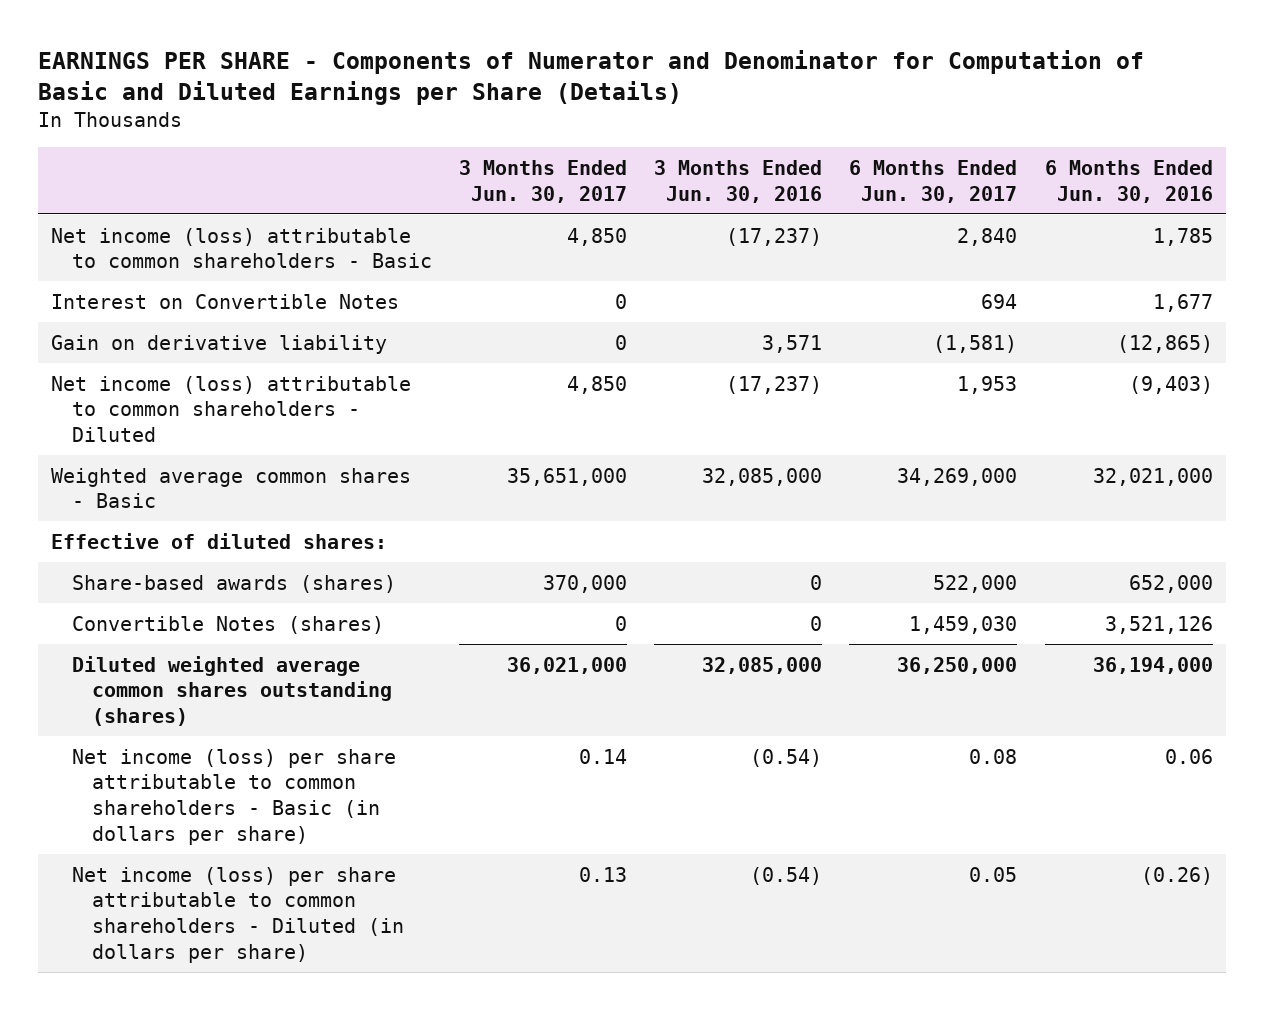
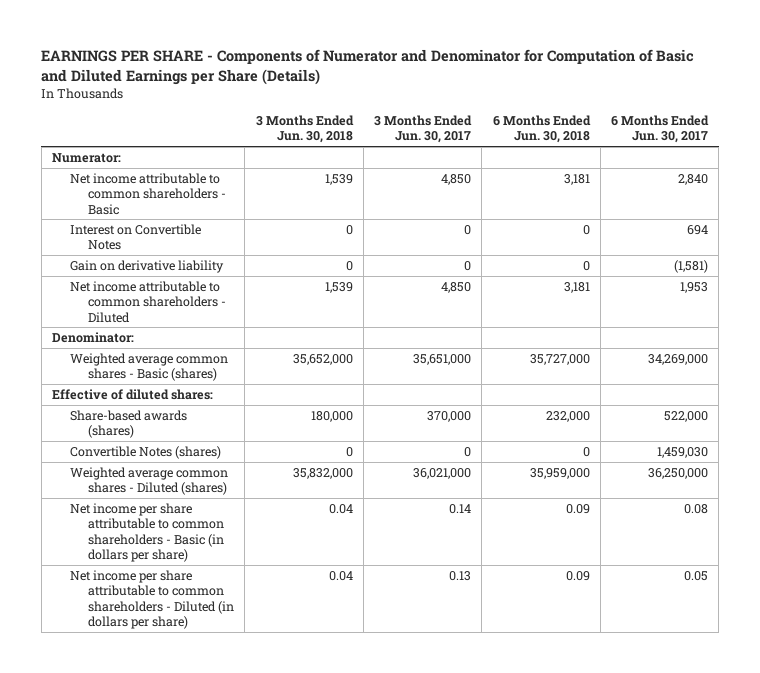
- | 3 Months Ended Jun. 30, 2017 | 3 Months Ended Jun. 30, 2016 | 6 Months Ended Jun. 30, 2017 | 6 Months Ended Jun. 30, 2016
+ | 3 Months Ended Jun. 30, 2018 | 3 Months Ended Jun. 30, 2017 | 6 Months Ended Jun. 30, 2018 | 6 Months Ended Jun. 30, 2017
- Net income (loss) attributable to common shareholders - Basic | 4,850 | (17,237) | 2,840 | 1,785
+ Numerator:
+ Net income attributable to common shareholders - Basic | 1,539 | 4,850 | 3,181 | 2,840
- Net income (loss) attributable to common shareholders - Diluted | 4,850 | (17,237) | 1,953 | (9,403)
- Weighted average common shares - Basic | 35,651,000 | 32,085,000 | 34,269,000 | 32,021,000
+ Net income attributable to common shareholders - Diluted | 1,539 | 4,850 | 3,181 | 1,953
+ Denominator:
+ Weighted average common shares - Basic (shares) | 35,652,000 | 35,651,000 | 35,727,000 | 34,269,000
- Diluted weighted average common shares outstanding (shares) | 36,021,000 | 32,085,000 | 36,250,000 | 36,194,000
- Net income (loss) per share attributable to common shareholders - Basic (in dollars per share) | 0.14 | (0.54) | 0.08 | 0.06
- Net income (loss) per share attributable to common shareholders - Diluted (in dollars per share) | 0.13 | (0.54) | 0.05 | (0.26)
+ Weighted average common shares - Diluted (shares) | 35,832,000 | 36,021,000 | 35,959,000 | 36,250,000
+ Net income per share attributable to common shareholders - Basic (in dollars per share) | 0.04 | 0.14 | 0.09 | 0.08
+ Net income per share attributable to common shareholders - Diluted (in dollars per share) | 0.04 | 0.13 | 0.09 | 0.05

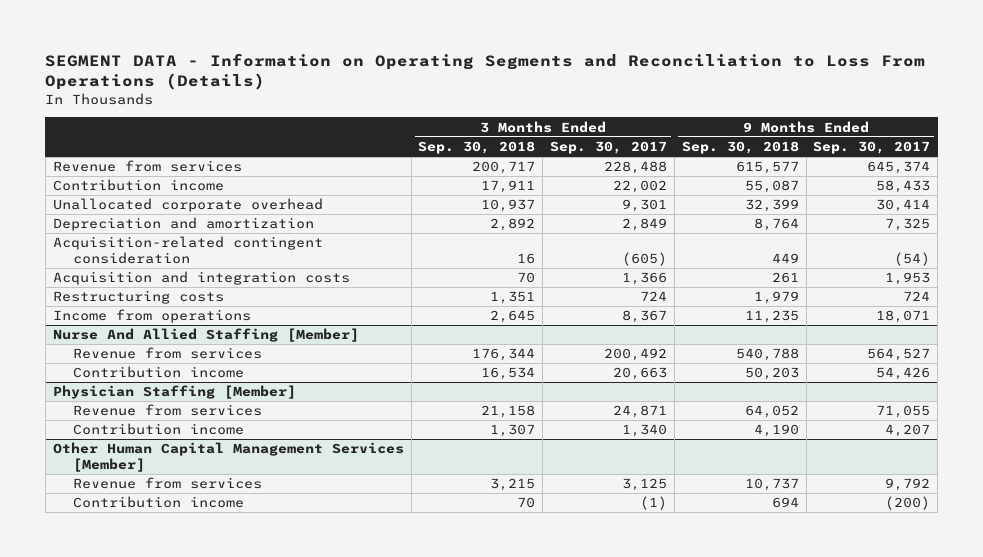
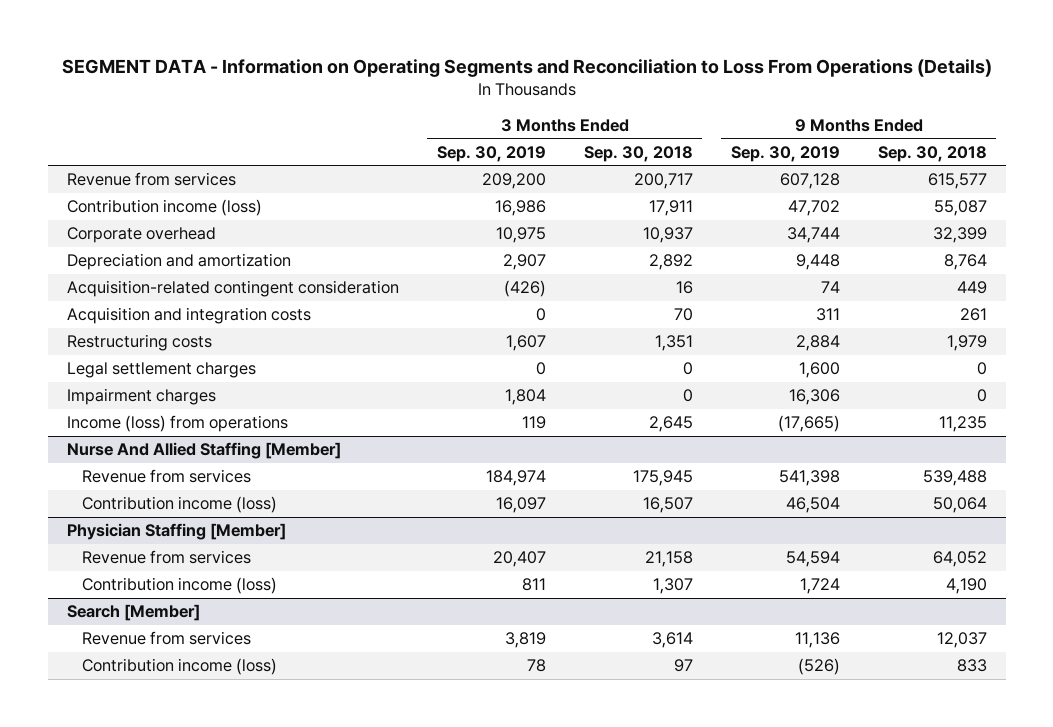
- | 3 Months Ended Sep. 30, 2018 | 3 Months Ended Sep. 30, 2017 | 9 Months Ended Sep. 30, 2018 | 9 Months Ended Sep. 30, 2017
+ | 3 Months Ended Sep. 30, 2019 | 3 Months Ended Sep. 30, 2018 | 9 Months Ended Sep. 30, 2019 | 9 Months Ended Sep. 30, 2018
- Contribution income | 17,911 | 22,002 | 55,087 | 58,433
- Unallocated corporate overhead | 10,937 | 9,301 | 32,399 | 30,414
+ Contribution income (loss) | 16,986 | 17,911 | 47,702 | 55,087
+ Corporate overhead | 10,975 | 10,937 | 34,744 | 32,399
- Income from operations | 2,645 | 8,367 | 11,235 | 18,071
+ Legal settlement charges | 0 | 0 | 1,600 | 0
+ Impairment charges | 1,804 | 0 | 16,306 | 0
+ Income (loss) from operations | 119 | 2,645 | (17,665) | 11,235
@ Nurse And Allied Staffing [Member]
- Revenue from services | 176,344 | 200,492 | 540,788 | 564,527
- Contribution income | 16,534 | 20,663 | 50,203 | 54,426
+ Revenue from services | 184,974 | 175,945 | 541,398 | 539,488
+ Contribution income (loss) | 16,097 | 16,507 | 46,504 | 50,064
@ Physician Staffing [Member]
- Contribution income | 1,307 | 1,340 | 4,190 | 4,207
- Other Human Capital Management Services [Member]
- Revenue from services | 3,215 | 3,125 | 10,737 | 9,792
- Contribution income | 70 | (1) | 694 | (200)
@ Physician Staffing [Member]
+ Contribution income (loss) | 811 | 1,307 | 1,724 | 4,190
+ Search [Member]
+ Revenue from services | 3,819 | 3,614 | 11,136 | 12,037
+ Contribution income (loss) | 78 | 97 | (526) | 833

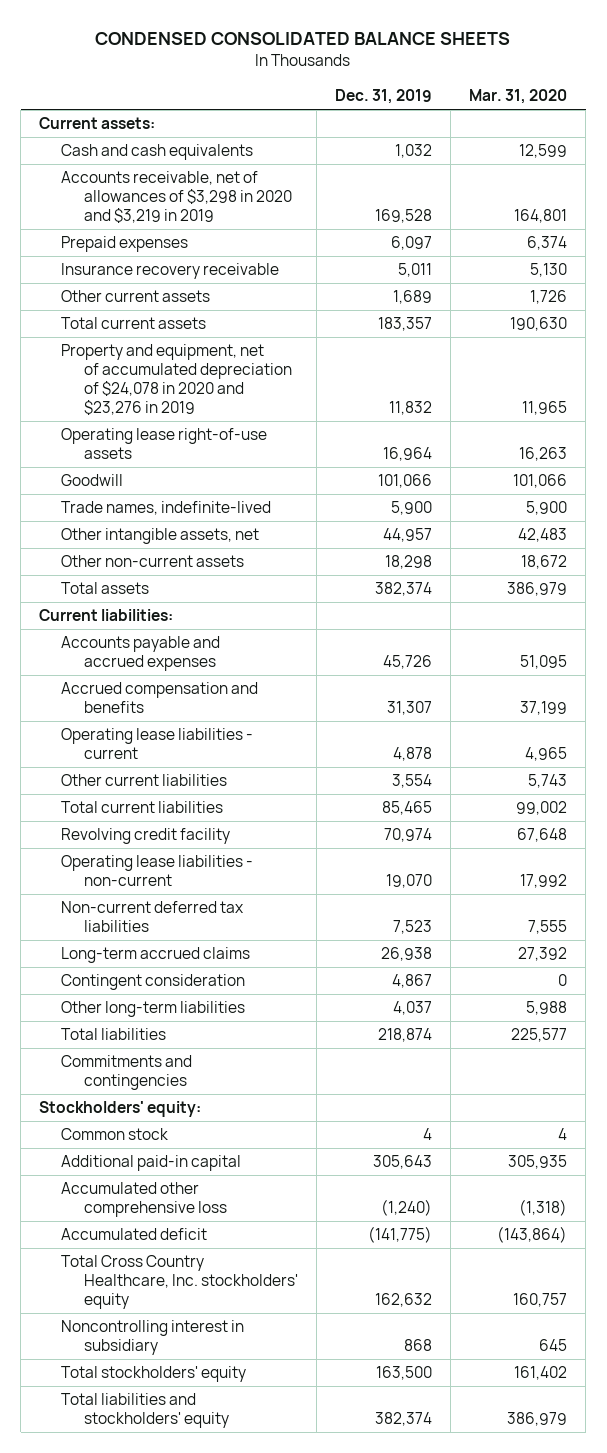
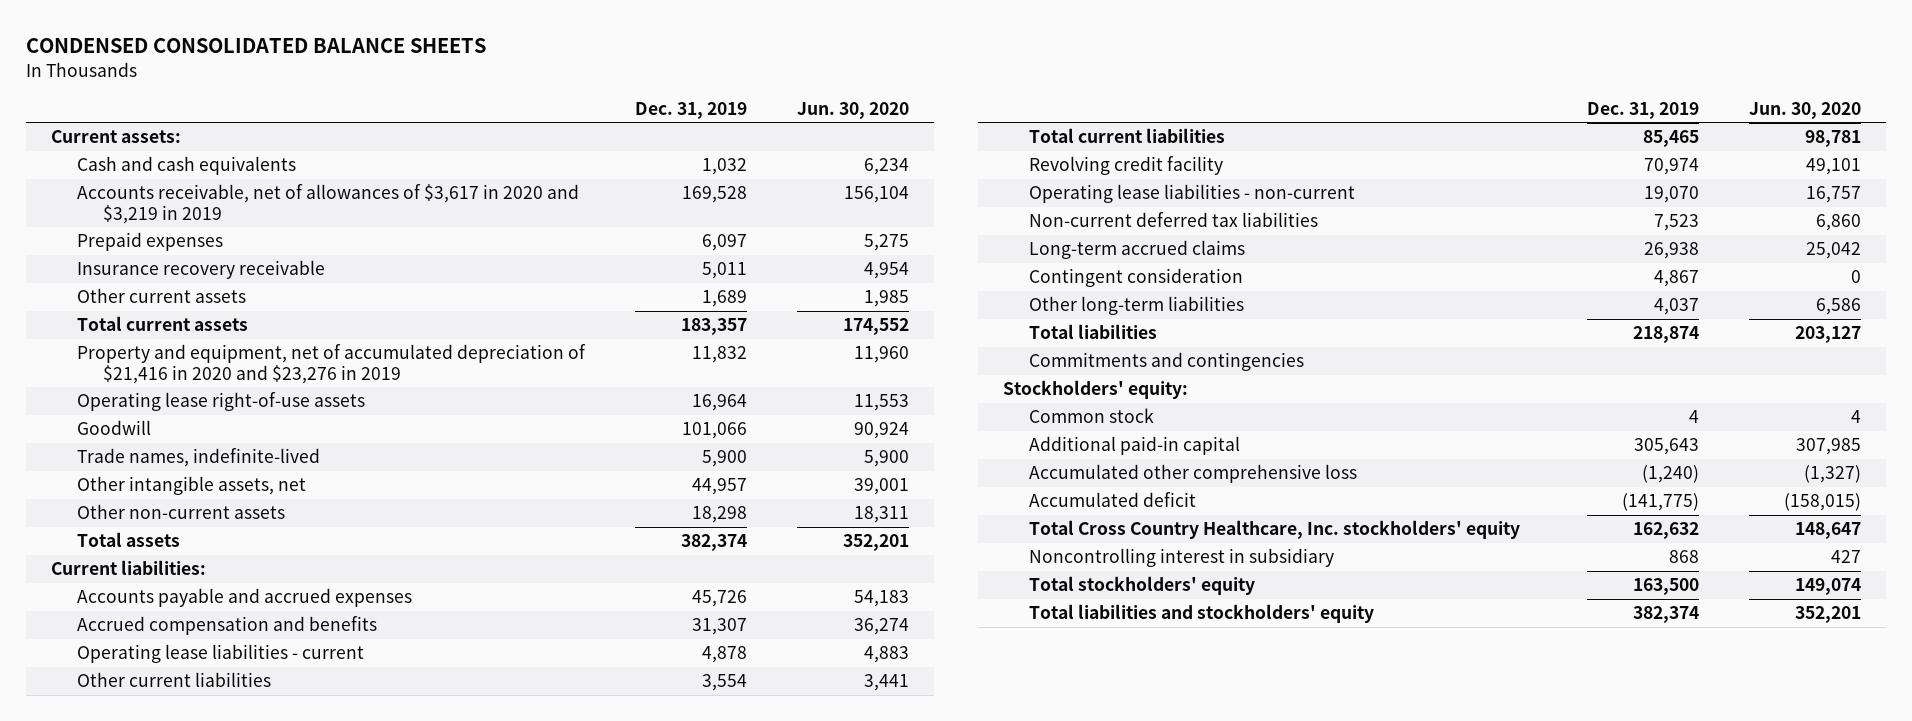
- | Dec. 31, 2019 | Mar. 31, 2020
+ | Dec. 31, 2019 | Jun. 30, 2020
- Accounts receivable, net of allowances of $3,298 in 2020 and $3,219 in 2019 | 169,528 | 164,801
+ Accounts receivable, net of allowances of $3,617 in 2020 and $3,219 in 2019 | 169,528 | 156,104
- Property and equipment, net of accumulated depreciation of $24,078 in 2020 and $23,276 in 2019 | 11,832 | 11,965
+ Property and equipment, net of accumulated depreciation of $21,416 in 2020 and $23,276 in 2019 | 11,832 | 11,960

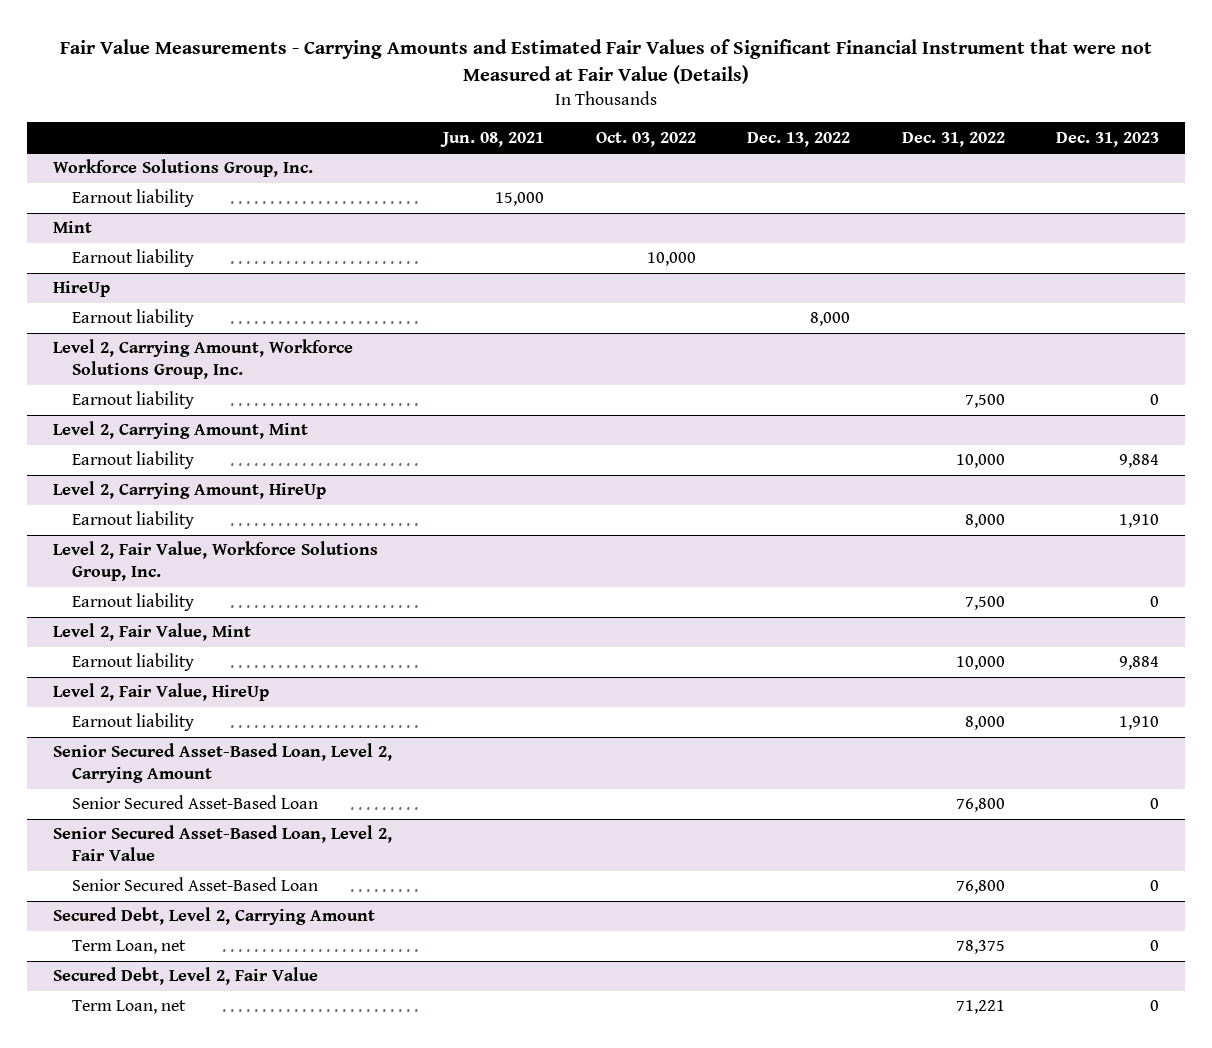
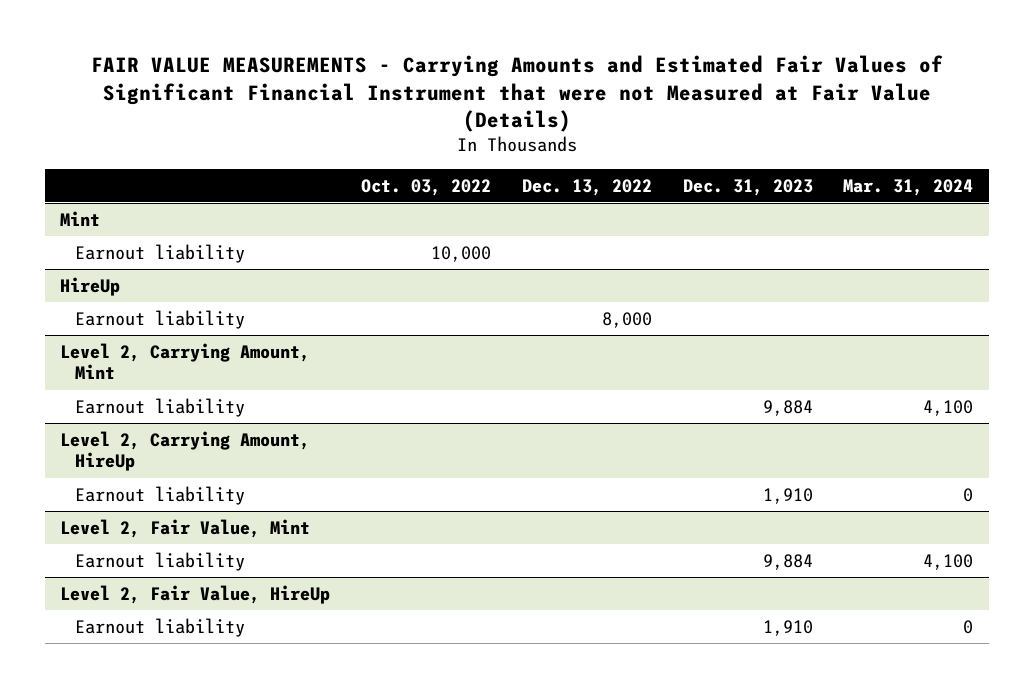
- Fair Value Measurements - Carrying Amounts and Estimated Fair Values of Significant Financial Instrument that were not Measured at Fair Value (Details)
+ FAIR VALUE MEASUREMENTS - Carrying Amounts and Estimated Fair Values of Significant Financial Instrument that were not Measured at Fair Value (Details)
- | Jun. 08, 2021 | Oct. 03, 2022 | Dec. 13, 2022 | Dec. 31, 2022 | Dec. 31, 2023
+ | Oct. 03, 2022 | Dec. 13, 2022 | Dec. 31, 2023 | Mar. 31, 2024
- Workforce Solutions Group, Inc.
- Earnout liability | 15,000 | | | |
- Level 2, Carrying Amount, Workforce Solutions Group, Inc.
- Earnout liability | | | | 7,500 | 0
- Level 2, Fair Value, Workforce Solutions Group, Inc.
- Earnout liability | | | | 7,500 | 0
- Senior Secured Asset-Based Loan, Level 2, Carrying Amount
- Senior Secured Asset-Based Loan | | | | 76,800 | 0
- Senior Secured Asset-Based Loan, Level 2, Fair Value
- Senior Secured Asset-Based Loan | | | | 76,800 | 0
- Secured Debt, Level 2, Carrying Amount
- Term Loan, net | | | | 78,375 | 0
- Secured Debt, Level 2, Fair Value
- Term Loan, net | | | | 71,221 | 0

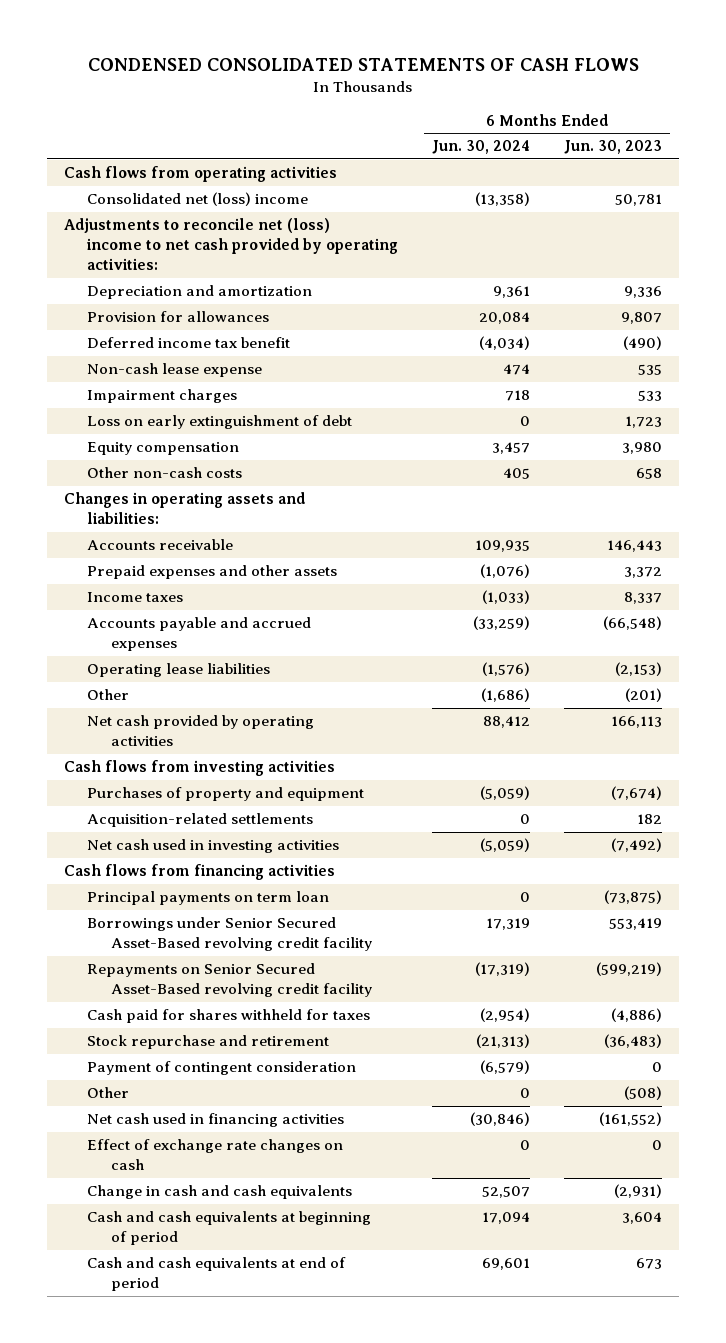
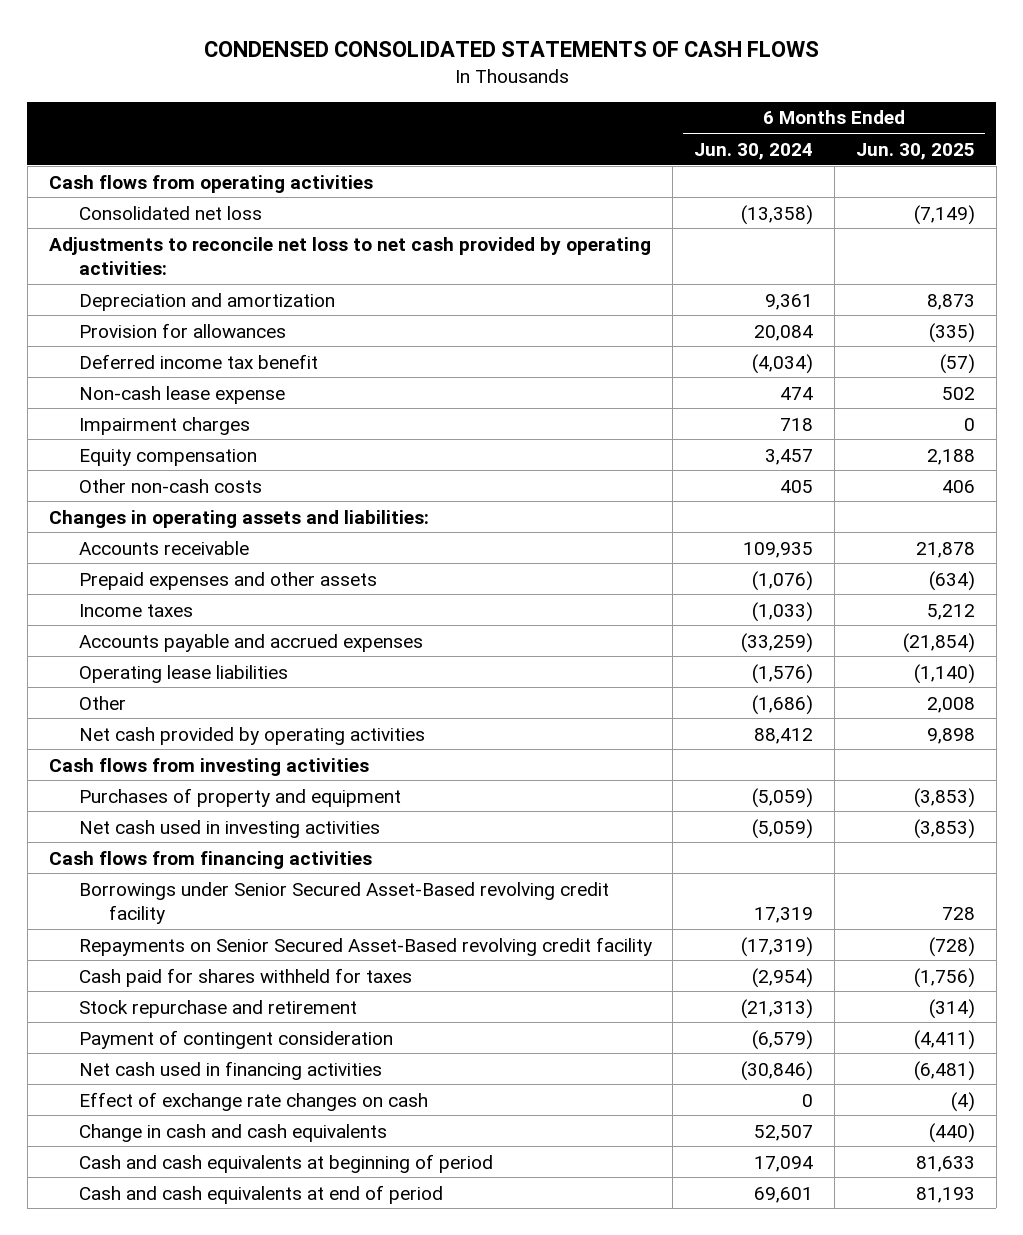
- | 6 Months Ended Jun. 30, 2024 | 6 Months Ended Jun. 30, 2023
+ | 6 Months Ended Jun. 30, 2024 | 6 Months Ended Jun. 30, 2025
- Consolidated net (loss) income | (13,358) | 50,781
- Adjustments to reconcile net (loss) income to net cash provided by operating activities:
+ Consolidated net loss | (13,358) | (7,149)
+ Adjustments to reconcile net loss to net cash provided by operating activities:
- Loss on early extinguishment of debt | 0 | 1,723
- Acquisition-related settlements | 0 | 182
- Principal payments on term loan | 0 | (73,875)
- Other | 0 | (508)

